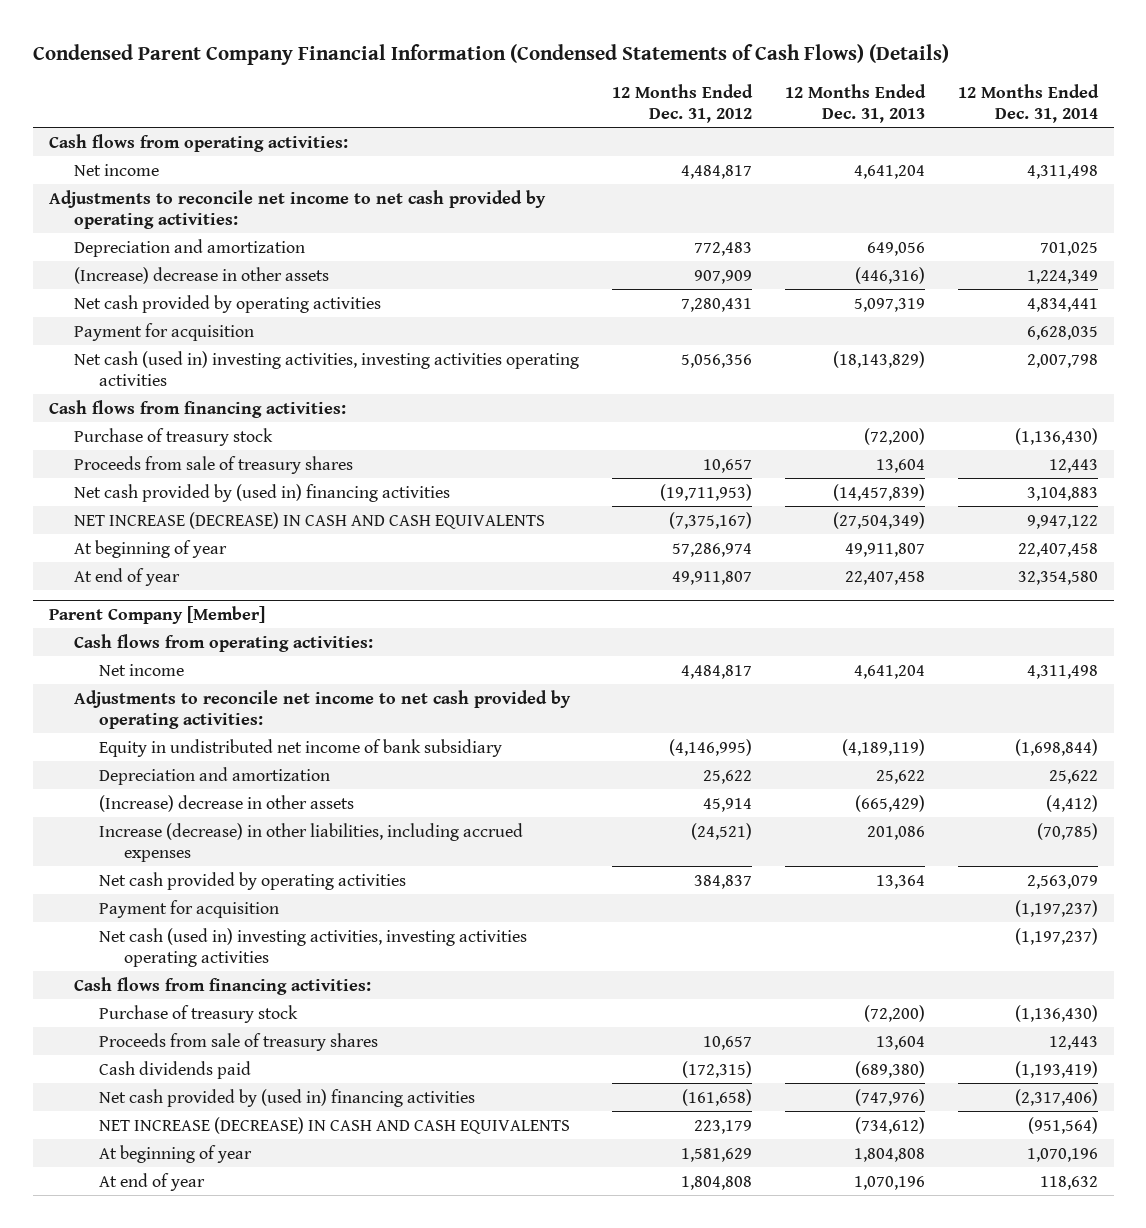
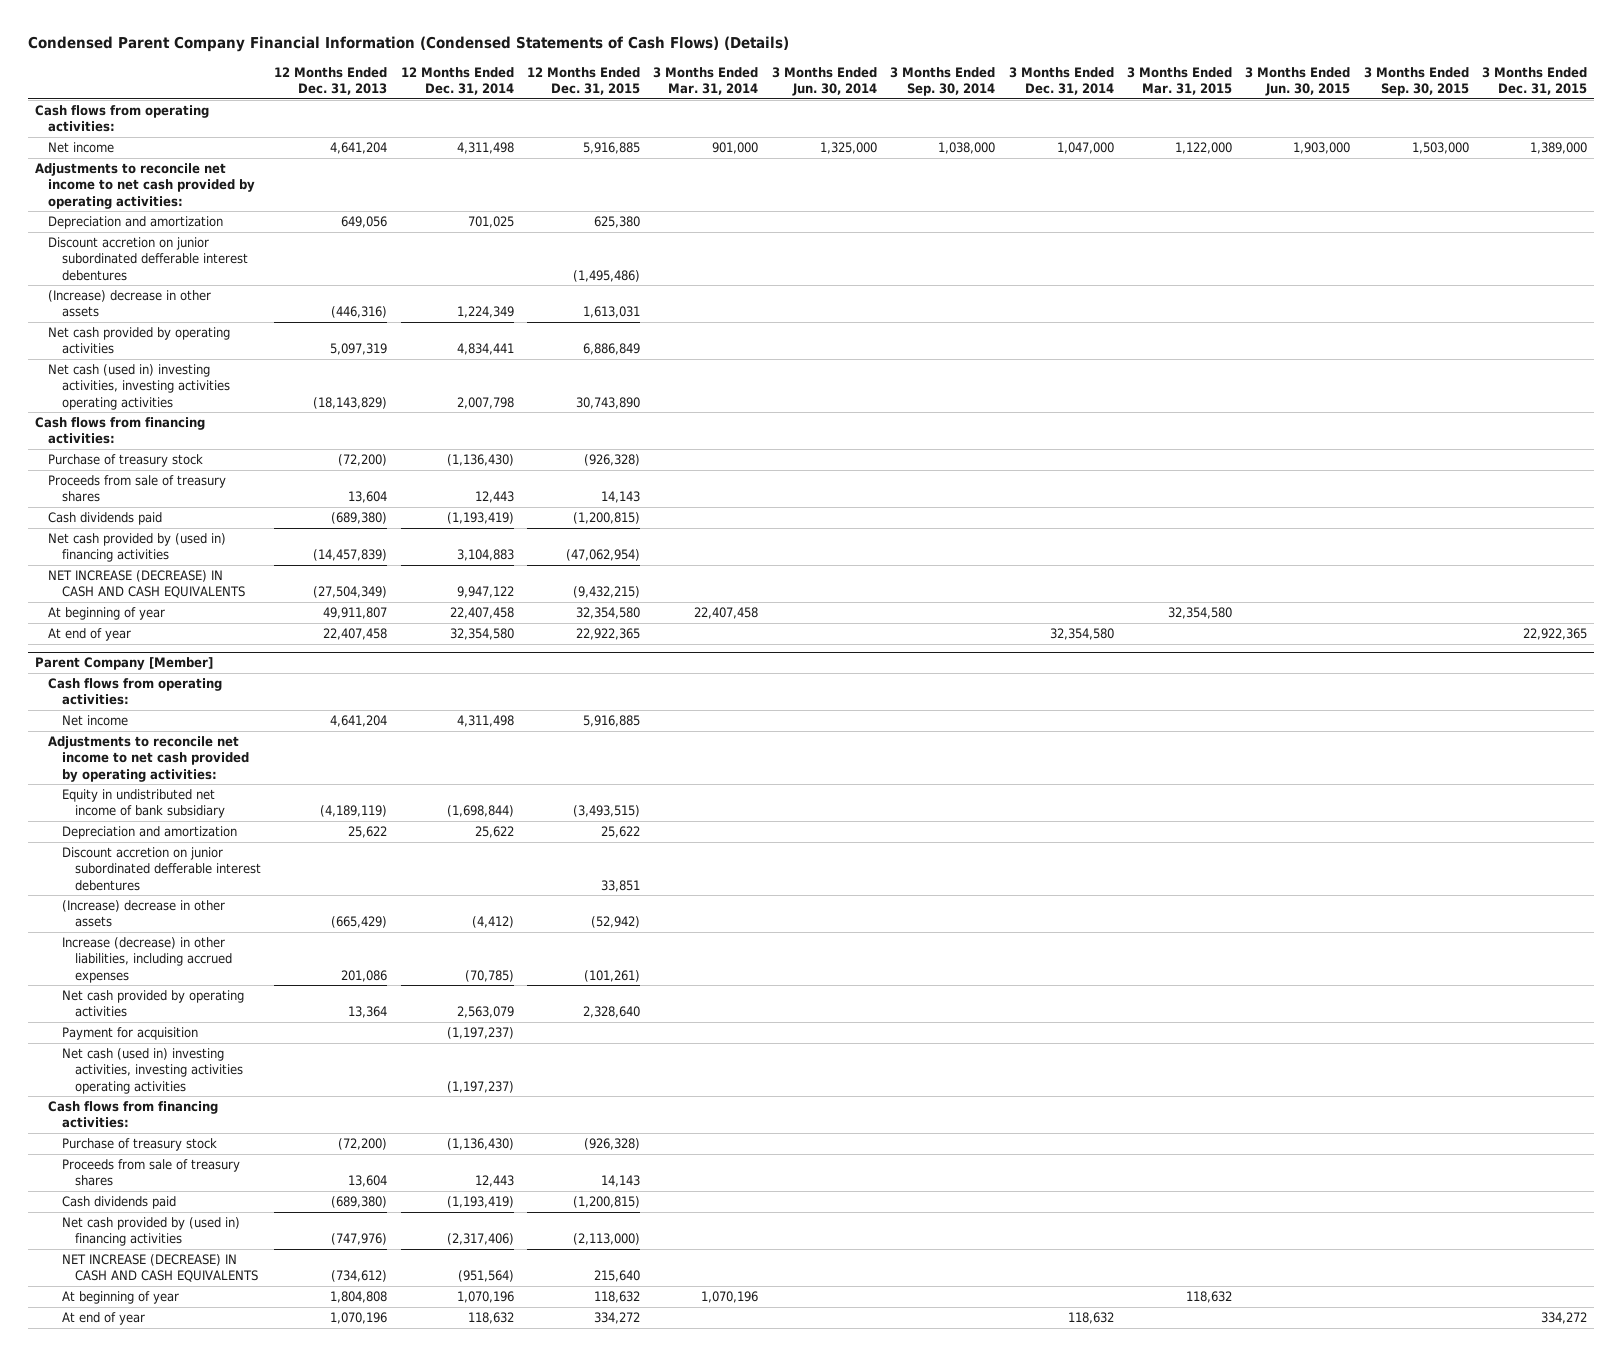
- | 12 Months Ended Dec. 31, 2012 | 12 Months Ended Dec. 31, 2013 | 12 Months Ended Dec. 31, 2014
+ | 12 Months Ended Dec. 31, 2013 | 12 Months Ended Dec. 31, 2014 | 12 Months Ended Dec. 31, 2015 | 3 Months Ended Mar. 31, 2014 | 3 Months Ended Jun. 30, 2014 | 3 Months Ended Sep. 30, 2014 | 3 Months Ended Dec. 31, 2014 | 3 Months Ended Mar. 31, 2015 | 3 Months Ended Jun. 30, 2015 | 3 Months Ended Sep. 30, 2015 | 3 Months Ended Dec. 31, 2015
+ Discount accretion on junior subordinated defferable interest debentures | | | (1,495,486) | | | | | | | |
- Payment for acquisition | | | 6,628,035
+ Cash dividends paid | (689,380) | (1,193,419) | (1,200,815) | | | | | | | |
@ Parent Company [Member]
+ Discount accretion on junior subordinated defferable interest debentures | | | 33,851 | | | | | | | |

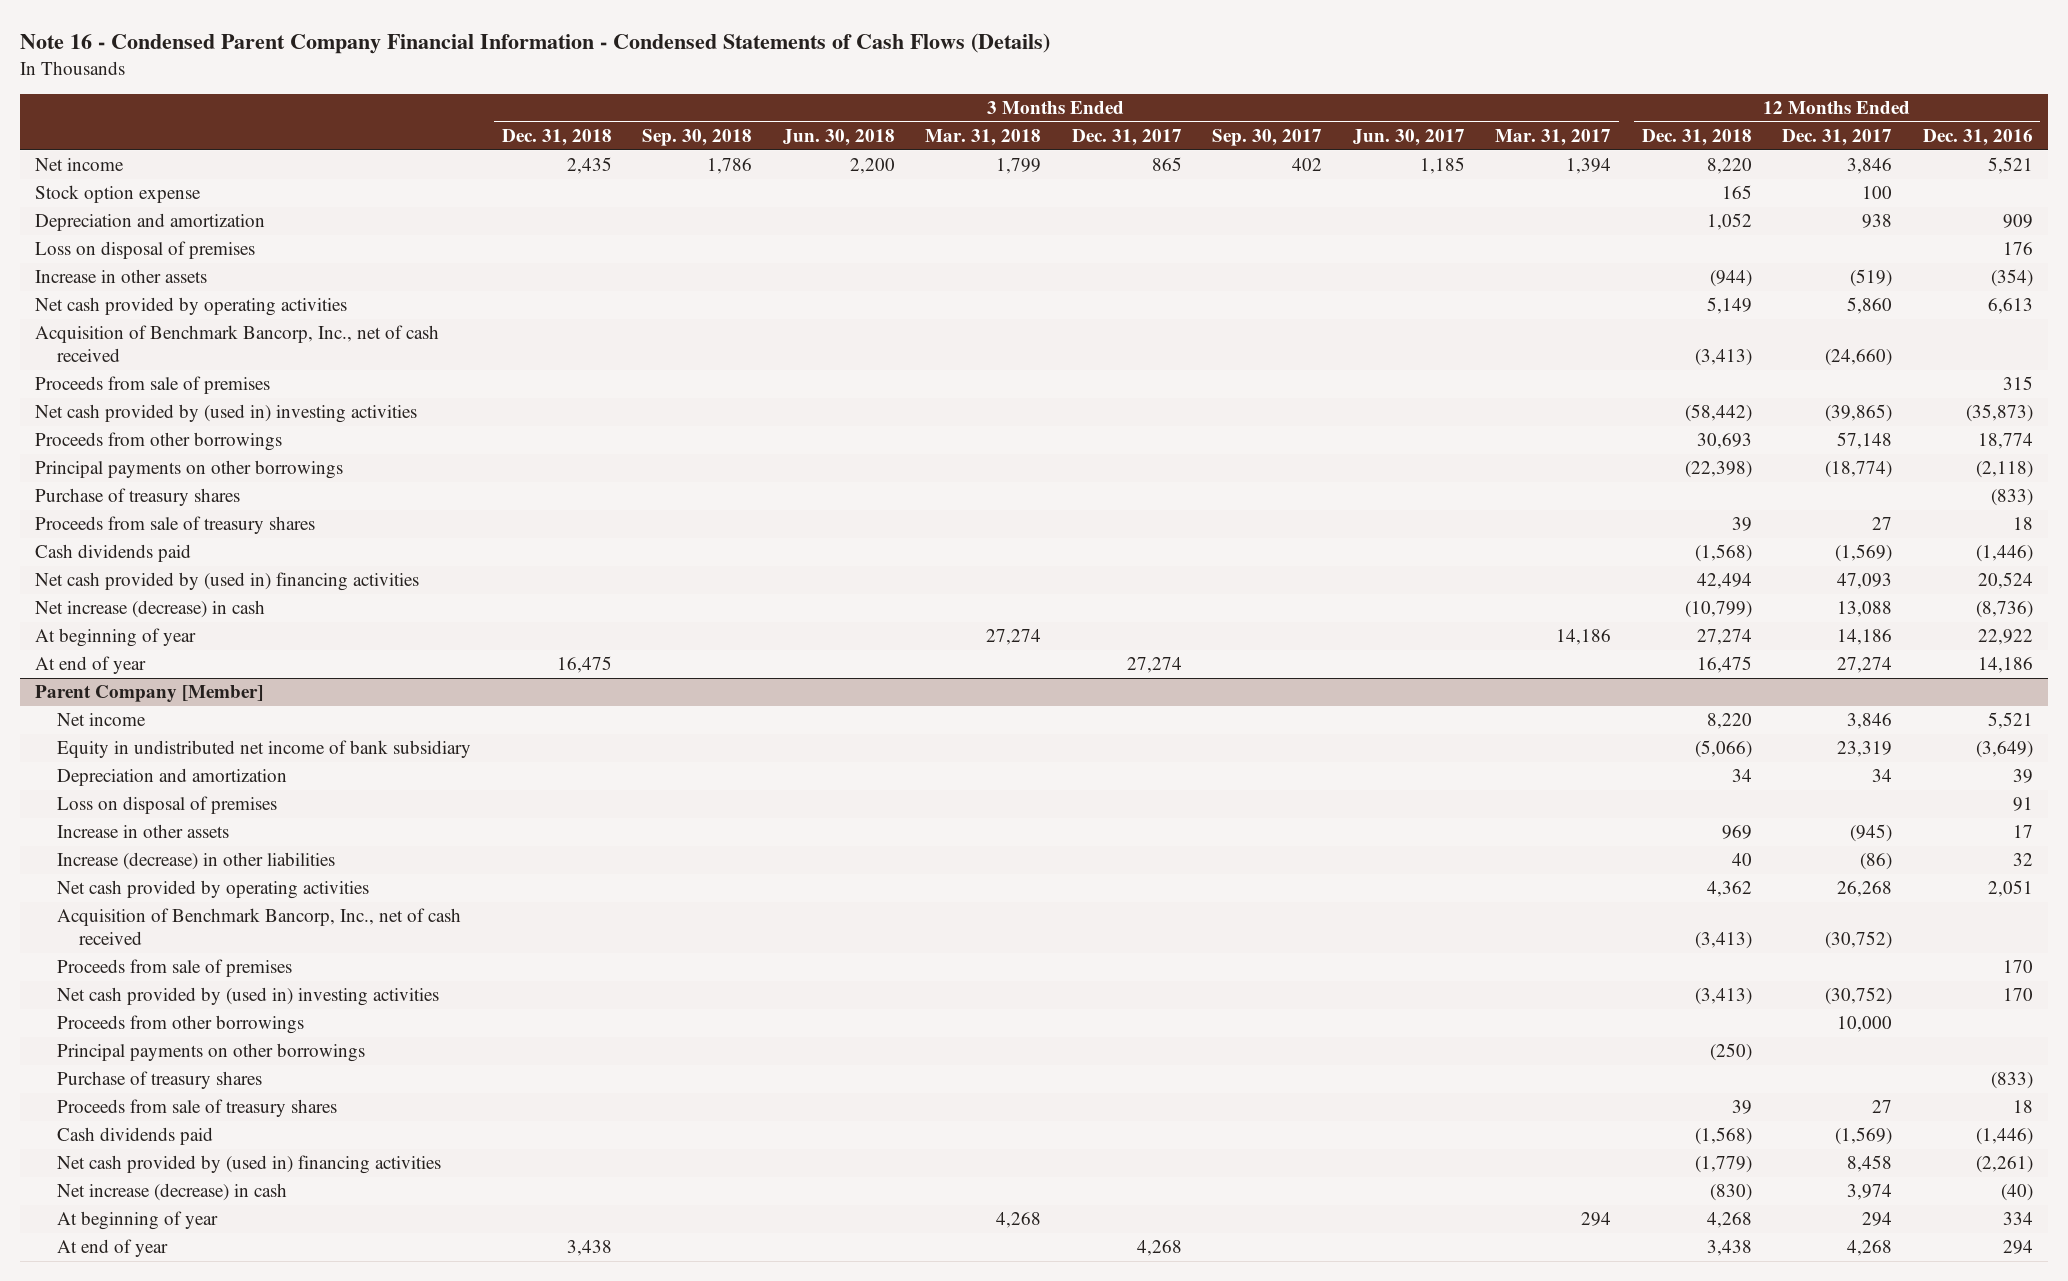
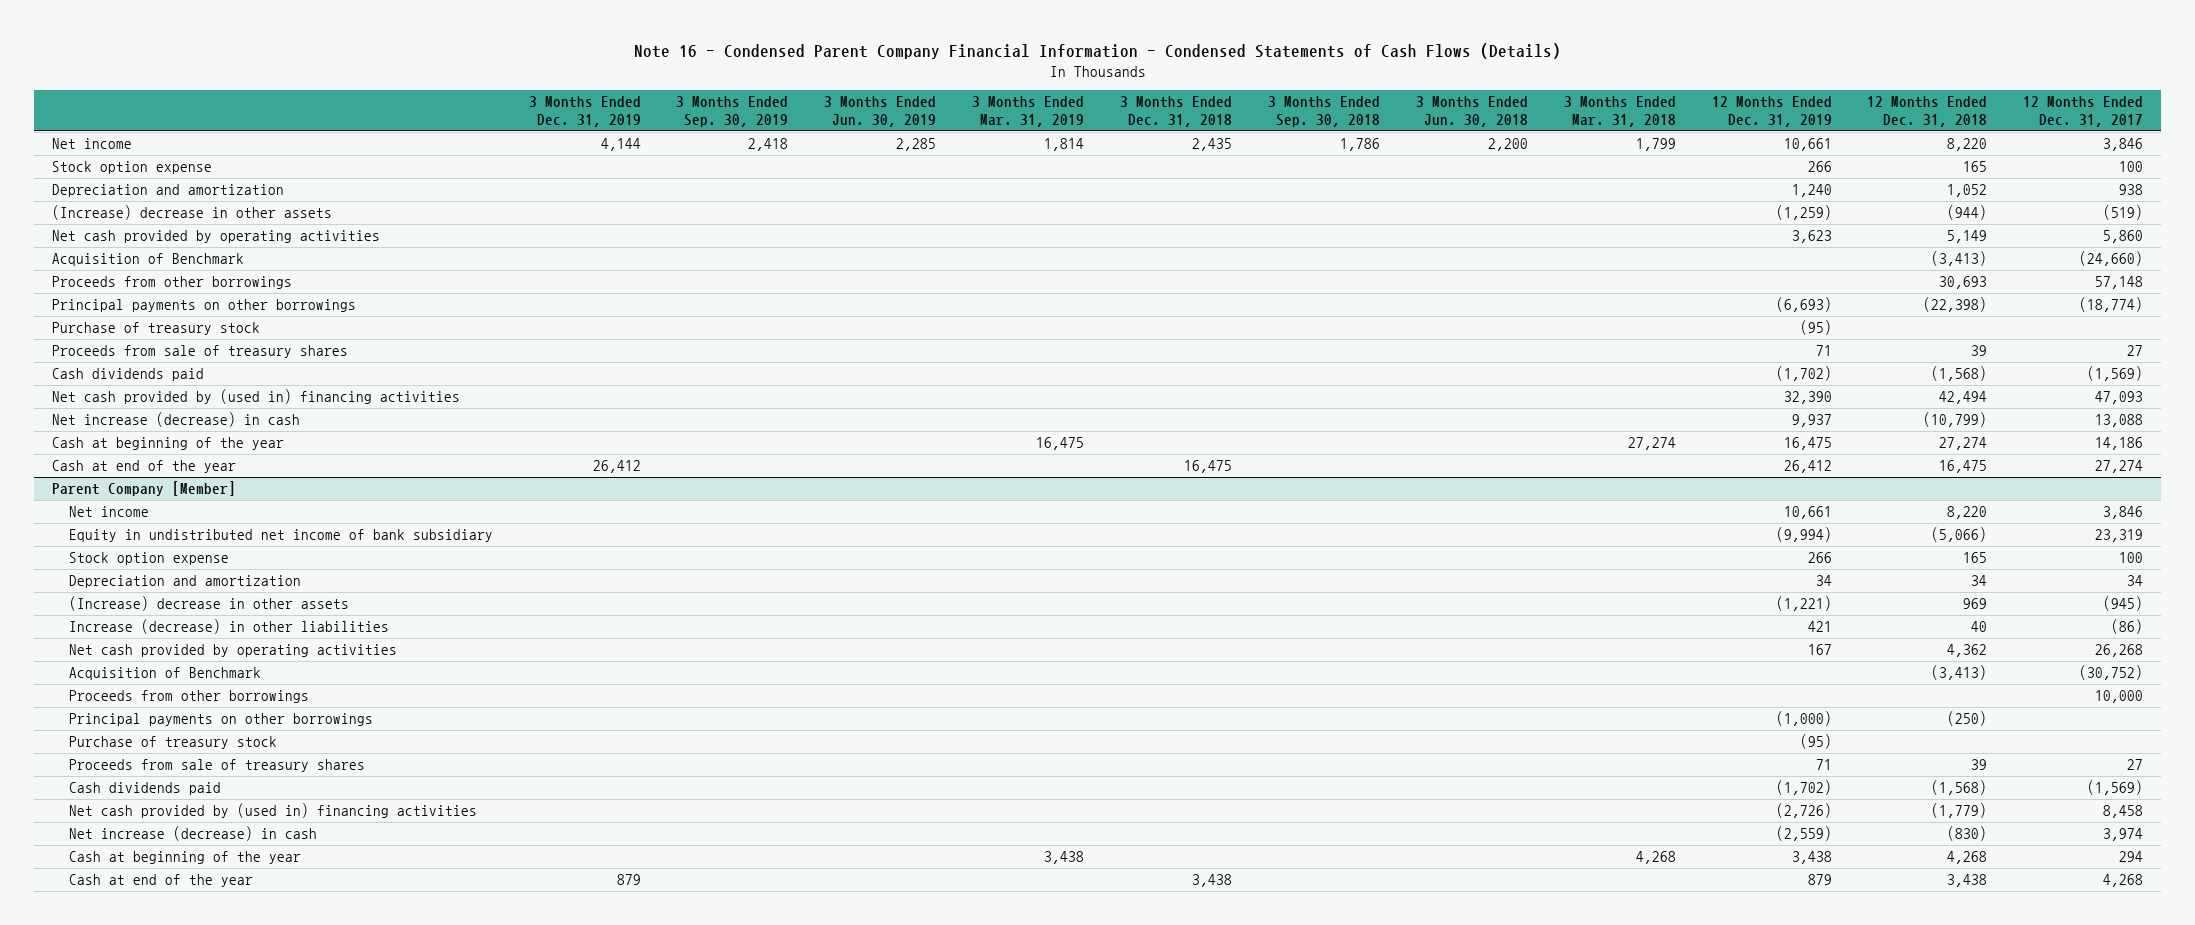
- | 3 Months Ended Dec. 31, 2018 | 3 Months Ended Sep. 30, 2018 | 3 Months Ended Jun. 30, 2018 | 3 Months Ended Mar. 31, 2018 | 3 Months Ended Dec. 31, 2017 | 3 Months Ended Sep. 30, 2017 | 3 Months Ended Jun. 30, 2017 | 3 Months Ended Mar. 31, 2017 | 12 Months Ended Dec. 31, 2018 | 12 Months Ended Dec. 31, 2017 | 12 Months Ended Dec. 31, 2016
+ | 3 Months Ended Dec. 31, 2019 | 3 Months Ended Sep. 30, 2019 | 3 Months Ended Jun. 30, 2019 | 3 Months Ended Mar. 31, 2019 | 3 Months Ended Dec. 31, 2018 | 3 Months Ended Sep. 30, 2018 | 3 Months Ended Jun. 30, 2018 | 3 Months Ended Mar. 31, 2018 | 12 Months Ended Dec. 31, 2019 | 12 Months Ended Dec. 31, 2018 | 12 Months Ended Dec. 31, 2017
- Loss on disposal of premises | | | | | | | | | | | 176
- Increase in other assets | | | | | | | | | (944) | (519) | (354)
+ (Increase) decrease in other assets | | | | | | | | | (1,259) | (944) | (519)
- Acquisition of Benchmark Bancorp, Inc., net of cash received | | | | | | | | | (3,413) | (24,660) |
- Proceeds from sale of premises | | | | | | | | | | | 315
- Net cash provided by (used in) investing activities | | | | | | | | | (58,442) | (39,865) | (35,873)
+ Acquisition of Benchmark | | | | | | | | | | (3,413) | (24,660)
- Purchase of treasury shares | | | | | | | | | | | (833)
+ Purchase of treasury stock | | | | | | | | | (95) | |
- At beginning of year | | | | 27,274 | | | | 14,186 | 27,274 | 14,186 | 22,922
- At end of year | 16,475 | | | | 27,274 | | | | 16,475 | 27,274 | 14,186
+ Cash at beginning of the year | | | | 16,475 | | | | 27,274 | 16,475 | 27,274 | 14,186
+ Cash at end of the year | 26,412 | | | | 16,475 | | | | 26,412 | 16,475 | 27,274
@ Parent Company [Member]
+ Stock option expense | | | | | | | | | 266 | 165 | 100
- Loss on disposal of premises | | | | | | | | | | | 91
- Increase in other assets | | | | | | | | | 969 | (945) | 17
+ (Increase) decrease in other assets | | | | | | | | | (1,221) | 969 | (945)
- Acquisition of Benchmark Bancorp, Inc., net of cash received | | | | | | | | | (3,413) | (30,752) |
- Proceeds from sale of premises | | | | | | | | | | | 170
- Net cash provided by (used in) investing activities | | | | | | | | | (3,413) | (30,752) | 170
+ Acquisition of Benchmark | | | | | | | | | | (3,413) | (30,752)
- Purchase of treasury shares | | | | | | | | | | | (833)
+ Purchase of treasury stock | | | | | | | | | (95) | |
- At beginning of year | | | | 4,268 | | | | 294 | 4,268 | 294 | 334
- At end of year | 3,438 | | | | 4,268 | | | | 3,438 | 4,268 | 294
+ Cash at beginning of the year | | | | 3,438 | | | | 4,268 | 3,438 | 4,268 | 294
+ Cash at end of the year | 879 | | | | 3,438 | | | | 879 | 3,438 | 4,268

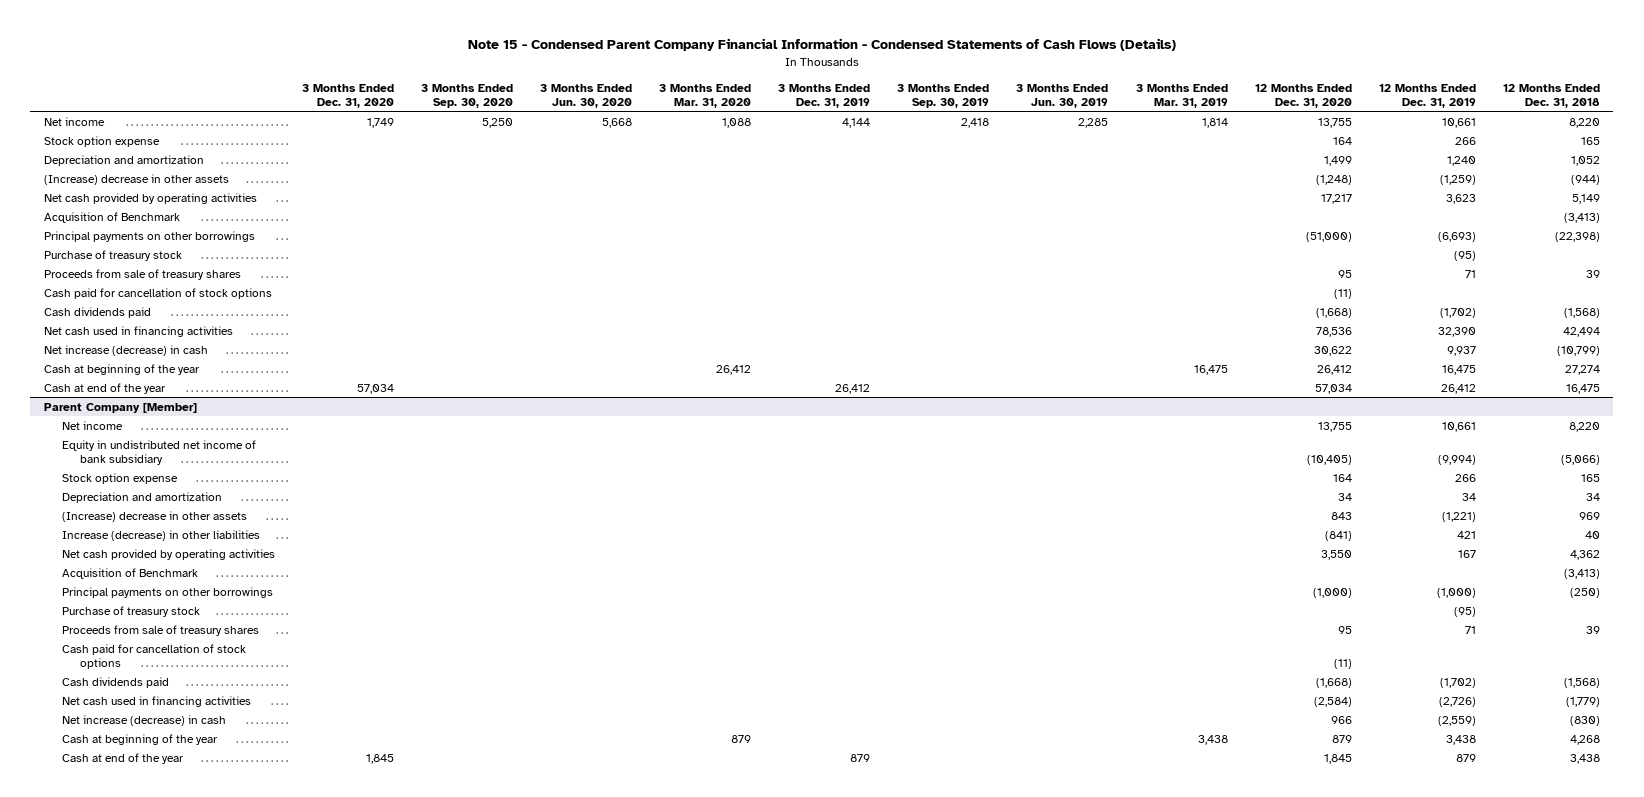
- Note 16 - Condensed Parent Company Financial Information - Condensed Statements of Cash Flows (Details)
+ Note 15 - Condensed Parent Company Financial Information - Condensed Statements of Cash Flows (Details)
- | 3 Months Ended Dec. 31, 2019 | 3 Months Ended Sep. 30, 2019 | 3 Months Ended Jun. 30, 2019 | 3 Months Ended Mar. 31, 2019 | 3 Months Ended Dec. 31, 2018 | 3 Months Ended Sep. 30, 2018 | 3 Months Ended Jun. 30, 2018 | 3 Months Ended Mar. 31, 2018 | 12 Months Ended Dec. 31, 2019 | 12 Months Ended Dec. 31, 2018 | 12 Months Ended Dec. 31, 2017
+ | 3 Months Ended Dec. 31, 2020 | 3 Months Ended Sep. 30, 2020 | 3 Months Ended Jun. 30, 2020 | 3 Months Ended Mar. 31, 2020 | 3 Months Ended Dec. 31, 2019 | 3 Months Ended Sep. 30, 2019 | 3 Months Ended Jun. 30, 2019 | 3 Months Ended Mar. 31, 2019 | 12 Months Ended Dec. 31, 2020 | 12 Months Ended Dec. 31, 2019 | 12 Months Ended Dec. 31, 2018
- Proceeds from other borrowings | | | | | | | | | | 30,693 | 57,148
+ Cash paid for cancellation of stock options | | | | | | | | | (11) | |
- Net cash provided by (used in) financing activities | | | | | | | | | 32,390 | 42,494 | 47,093
+ Net cash used in financing activities | | | | | | | | | 78,536 | 32,390 | 42,494
@ Parent Company [Member]
- Proceeds from other borrowings | | | | | | | | | | | 10,000
+ Cash paid for cancellation of stock options | | | | | | | | | (11) | |
- Net cash provided by (used in) financing activities | | | | | | | | | (2,726) | (1,779) | 8,458
+ Net cash used in financing activities | | | | | | | | | (2,584) | (2,726) | (1,779)

